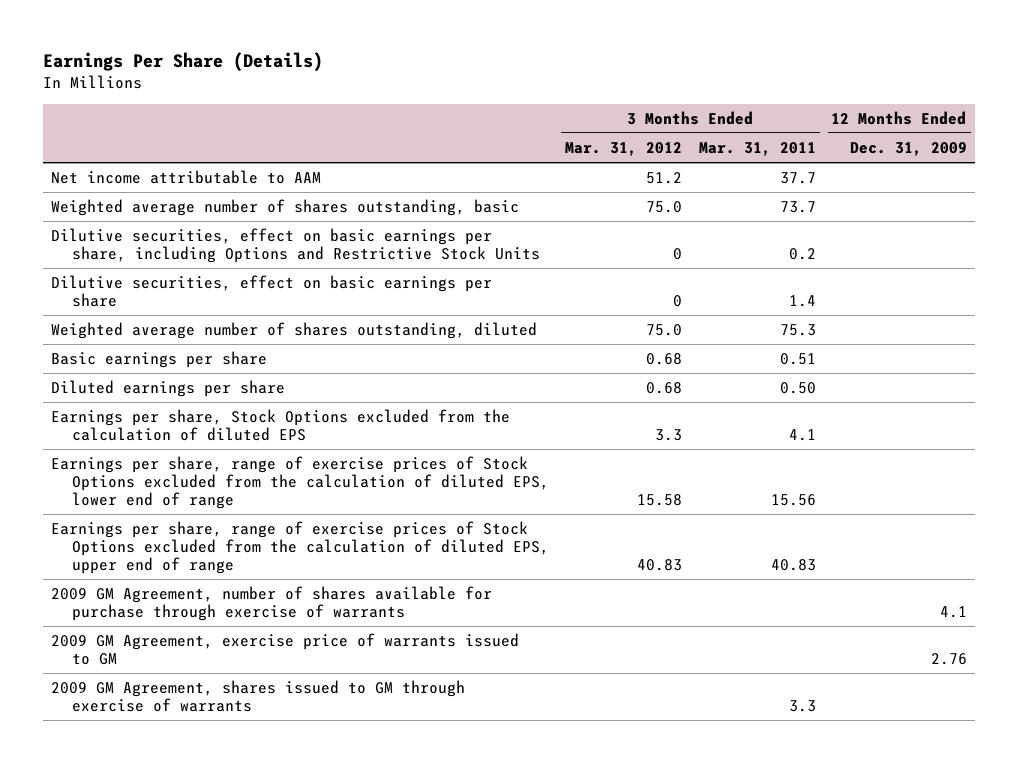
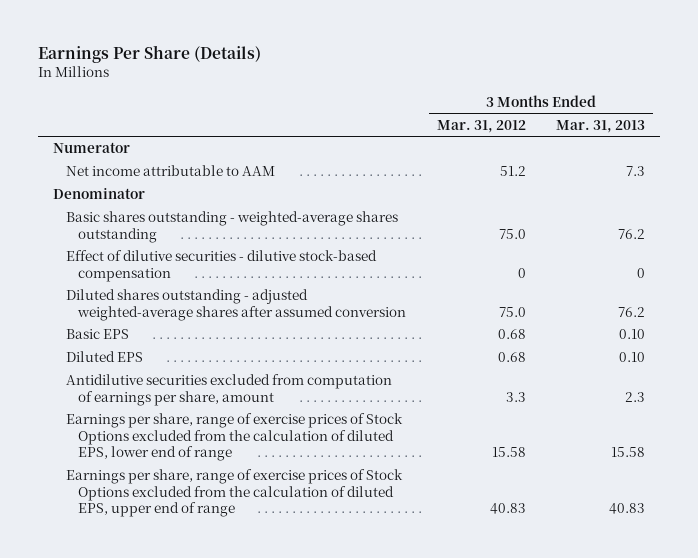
- | 3 Months Ended Mar. 31, 2012 | 3 Months Ended Mar. 31, 2011 | 12 Months Ended Dec. 31, 2009
+ | 3 Months Ended Mar. 31, 2012 | 3 Months Ended Mar. 31, 2013
+ Numerator
- Weighted average number of shares outstanding, basic | 75.0 | 73.7 |
- Dilutive securities, effect on basic earnings per share, including Options and Restrictive Stock Units | 0 | 0.2 |
- Dilutive securities, effect on basic earnings per share | 0 | 1.4 |
- Weighted average number of shares outstanding, diluted | 75.0 | 75.3 |
- Basic earnings per share | 0.68 | 0.51 |
- Diluted earnings per share | 0.68 | 0.50 |
- Earnings per share, Stock Options excluded from the calculation of diluted EPS | 3.3 | 4.1 |
+ Denominator
+ Basic shares outstanding - weighted-average shares outstanding | 75.0 | 76.2
+ Effect of dilutive securities - dilutive stock-based compensation | 0 | 0
+ Diluted shares outstanding - adjusted weighted-average shares after assumed conversion | 75.0 | 76.2
+ Basic EPS | 0.68 | 0.10
+ Diluted EPS | 0.68 | 0.10
+ Antidilutive securities excluded from computation of earnings per share, amount | 3.3 | 2.3
- 2009 GM Agreement, number of shares available for purchase through exercise of warrants | | | 4.1
- 2009 GM Agreement, exercise price of warrants issued to GM | | | 2.76
- 2009 GM Agreement, shares issued to GM through exercise of warrants | | 3.3 |

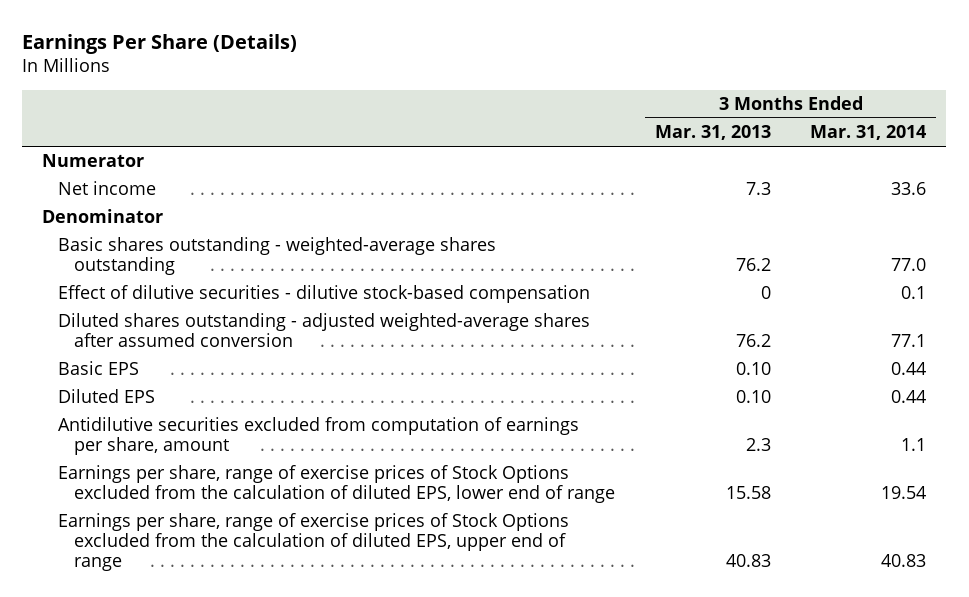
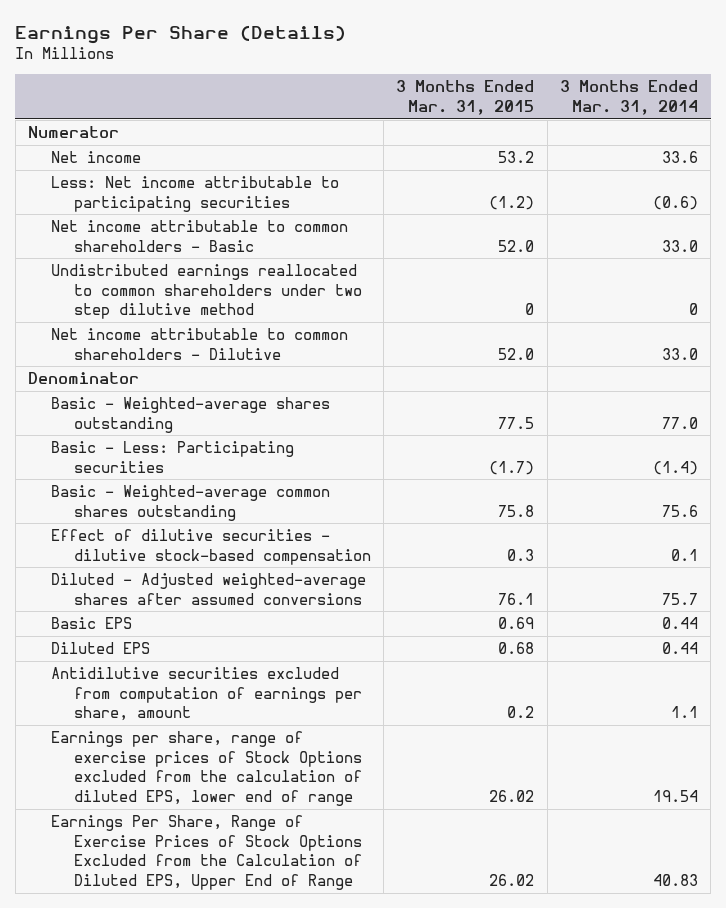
- | 3 Months Ended Mar. 31, 2013 | 3 Months Ended Mar. 31, 2014
+ | 3 Months Ended Mar. 31, 2015 | 3 Months Ended Mar. 31, 2014
+ Less: Net income attributable to participating securities | (1.2) | (0.6)
+ Net income attributable to common shareholders - Basic | 52.0 | 33.0
+ Undistributed earnings reallocated to common shareholders under two step dilutive method | 0 | 0
+ Net income attributable to common shareholders - Dilutive | 52.0 | 33.0
- Basic shares outstanding - weighted-average shares outstanding | 76.2 | 77.0
+ Basic - Weighted-average shares outstanding | 77.5 | 77.0
+ Basic - Less: Participating securities | (1.7) | (1.4)
+ Basic - Weighted-average common shares outstanding | 75.8 | 75.6
- Diluted shares outstanding - adjusted weighted-average shares after assumed conversion | 76.2 | 77.1
+ Diluted - Adjusted weighted-average shares after assumed conversions | 76.1 | 75.7
- Earnings per share, range of exercise prices of Stock Options excluded from the calculation of diluted EPS, upper end of range | 40.83 | 40.83
+ Earnings Per Share, Range of Exercise Prices of Stock Options Excluded from the Calculation of Diluted EPS, Upper End of Range | 26.02 | 40.83

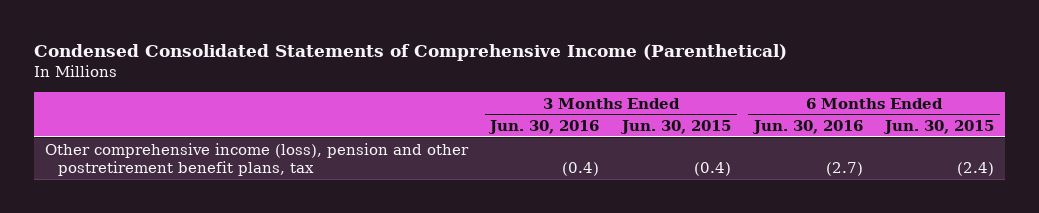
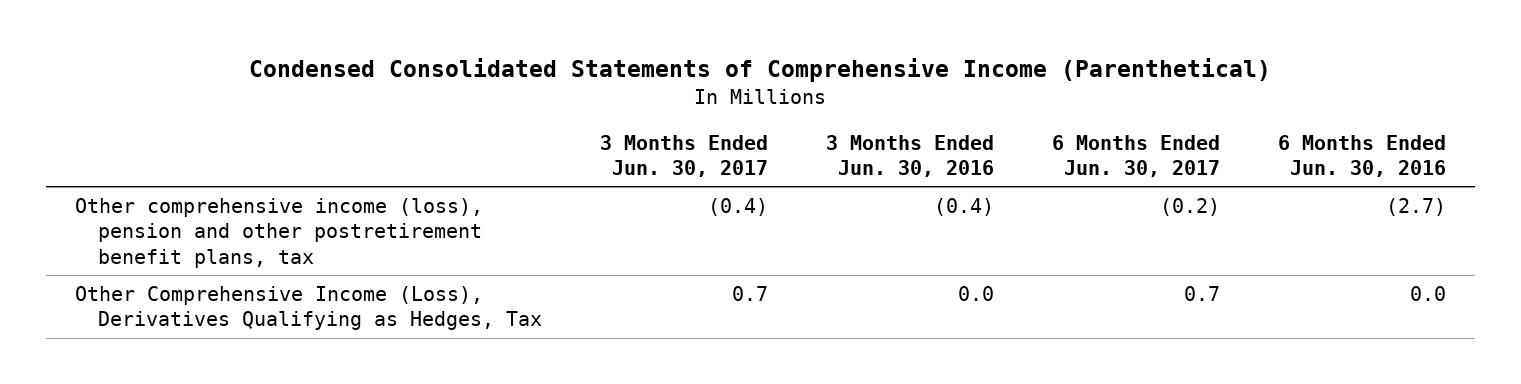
- | 3 Months Ended Jun. 30, 2016 | 3 Months Ended Jun. 30, 2015 | 6 Months Ended Jun. 30, 2016 | 6 Months Ended Jun. 30, 2015
+ | 3 Months Ended Jun. 30, 2017 | 3 Months Ended Jun. 30, 2016 | 6 Months Ended Jun. 30, 2017 | 6 Months Ended Jun. 30, 2016
+ Other Comprehensive Income (Loss), Derivatives Qualifying as Hedges, Tax | 0.7 | 0.0 | 0.7 | 0.0

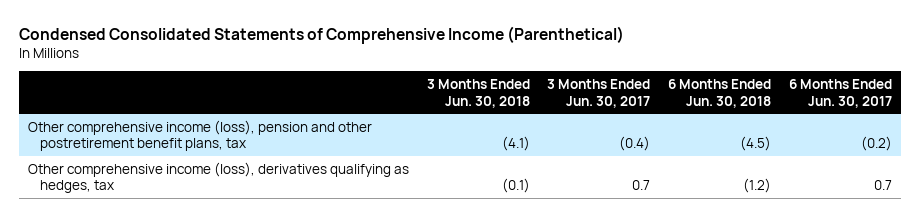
- | 3 Months Ended Jun. 30, 2017 | 3 Months Ended Jun. 30, 2016 | 6 Months Ended Jun. 30, 2017 | 6 Months Ended Jun. 30, 2016
+ | 3 Months Ended Jun. 30, 2018 | 3 Months Ended Jun. 30, 2017 | 6 Months Ended Jun. 30, 2018 | 6 Months Ended Jun. 30, 2017
- Other Comprehensive Income (Loss), Derivatives Qualifying as Hedges, Tax | 0.7 | 0.0 | 0.7 | 0.0
+ Other comprehensive income (loss), derivatives qualifying as hedges, tax | (0.1) | 0.7 | (1.2) | 0.7

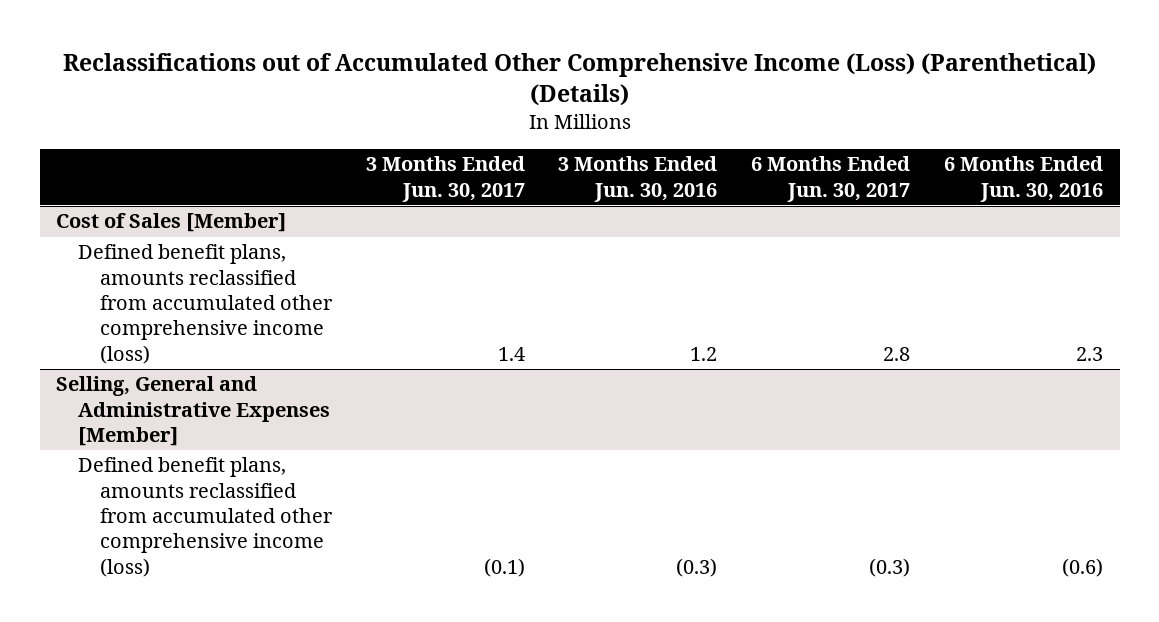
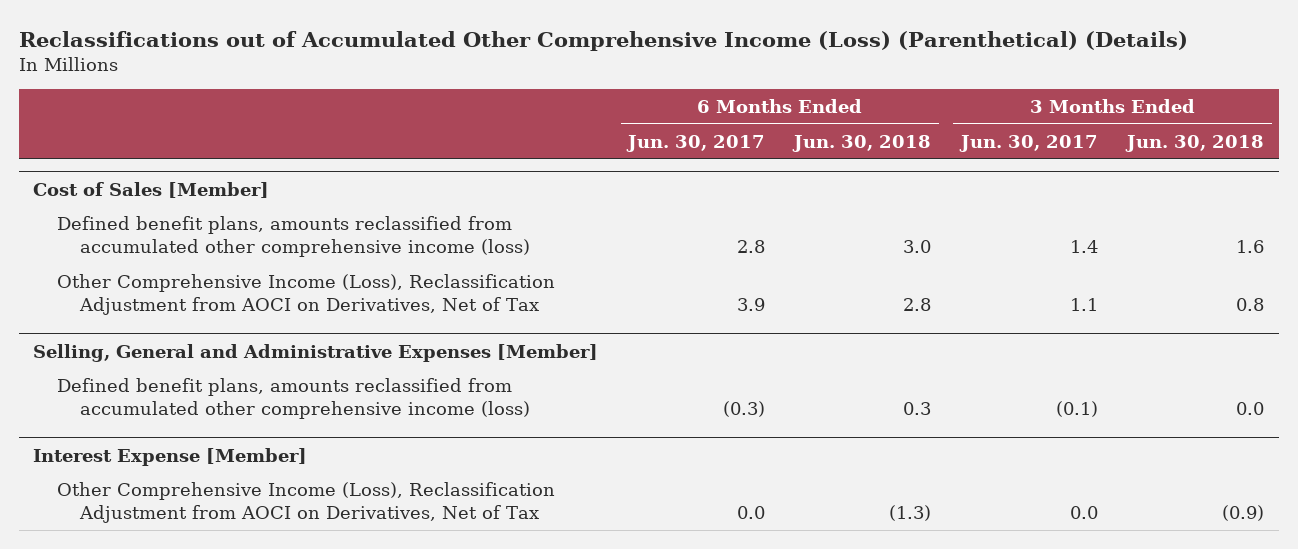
- | 3 Months Ended Jun. 30, 2017 | 3 Months Ended Jun. 30, 2016 | 6 Months Ended Jun. 30, 2017 | 6 Months Ended Jun. 30, 2016
+ | 6 Months Ended Jun. 30, 2017 | 6 Months Ended Jun. 30, 2018 | 3 Months Ended Jun. 30, 2017 | 3 Months Ended Jun. 30, 2018
@ Cost of Sales [Member]
+ Other Comprehensive Income (Loss), Reclassification Adjustment from AOCI on Derivatives, Net of Tax | 3.9 | 2.8 | 1.1 | 0.8
+ Interest Expense [Member]
+ Other Comprehensive Income (Loss), Reclassification Adjustment from AOCI on Derivatives, Net of Tax | 0.0 | (1.3) | 0.0 | (0.9)

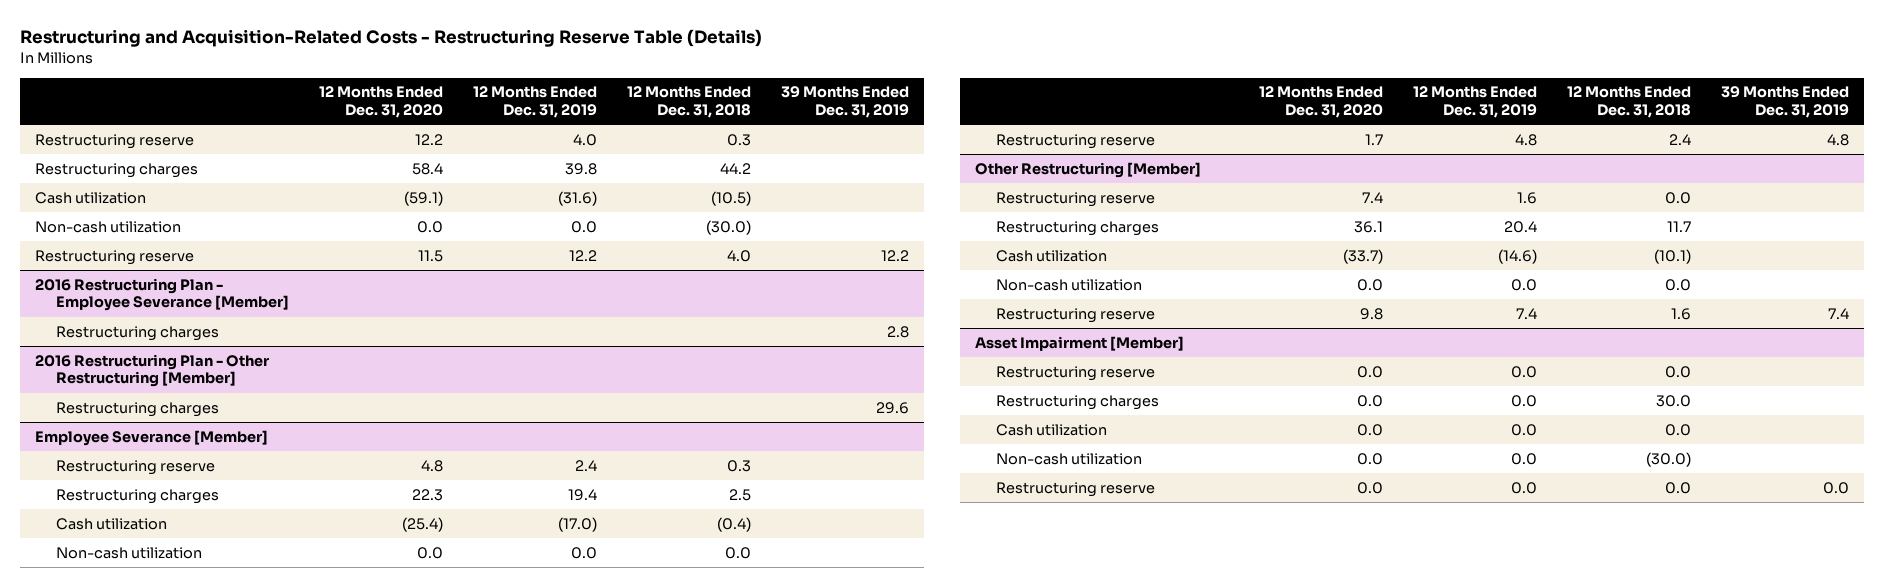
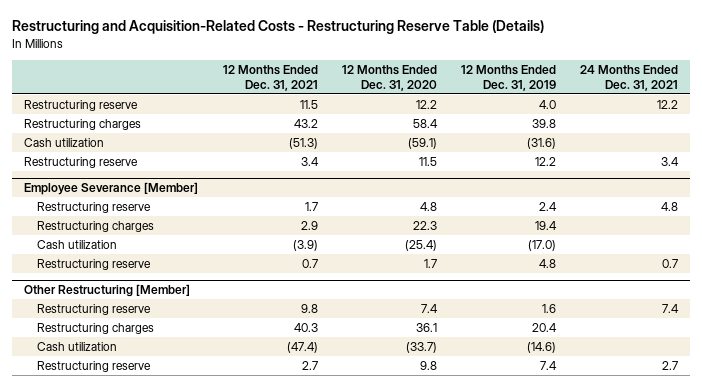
- | 12 Months Ended Dec. 31, 2020 | 12 Months Ended Dec. 31, 2019 | 12 Months Ended Dec. 31, 2018 | 39 Months Ended Dec. 31, 2019
+ | 12 Months Ended Dec. 31, 2021 | 12 Months Ended Dec. 31, 2020 | 12 Months Ended Dec. 31, 2019 | 24 Months Ended Dec. 31, 2021
- Non-cash utilization | 0.0 | 0.0 | (30.0) |
- 2016 Restructuring Plan - Employee Severance [Member]
- Restructuring charges | | | | 2.8
- 2016 Restructuring Plan - Other Restructuring [Member]
- Restructuring charges | | | | 29.6
@ Employee Severance [Member]
- Non-cash utilization | 0.0 | 0.0 | 0.0 |
@ Other Restructuring [Member]
- Non-cash utilization | 0.0 | 0.0 | 0.0 |
- Asset Impairment [Member]
- Restructuring reserve | 0.0 | 0.0 | 0.0 |
- Restructuring charges | 0.0 | 0.0 | 30.0 |
- Cash utilization | 0.0 | 0.0 | 0.0 |
- Non-cash utilization | 0.0 | 0.0 | (30.0) |
- Restructuring reserve | 0.0 | 0.0 | 0.0 | 0.0

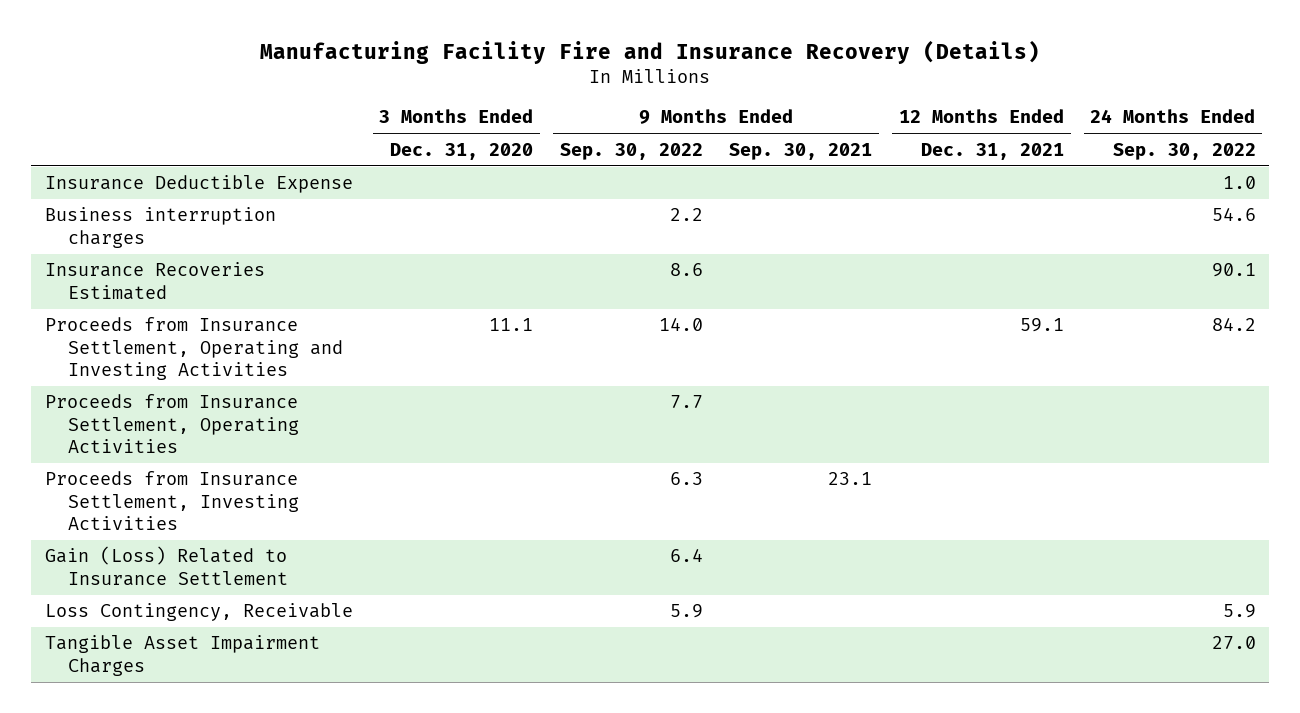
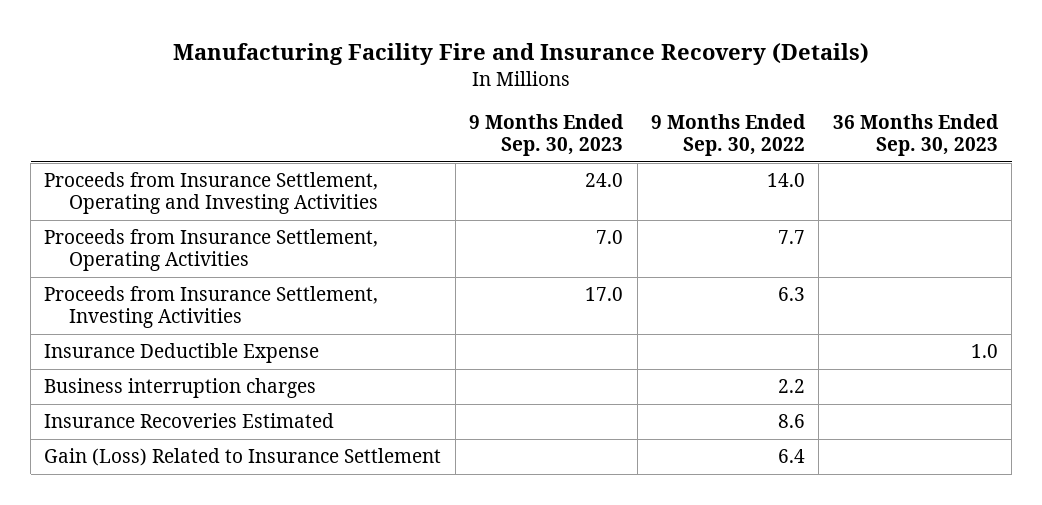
- | 3 Months Ended Dec. 31, 2020 | 9 Months Ended Sep. 30, 2022 | 9 Months Ended Sep. 30, 2021 | 12 Months Ended Dec. 31, 2021 | 24 Months Ended Sep. 30, 2022
+ | 9 Months Ended Sep. 30, 2023 | 9 Months Ended Sep. 30, 2022 | 36 Months Ended Sep. 30, 2023
moved down: Insurance Deductible Expense | | | 1.0
moved down: Business interruption charges | | 2.2 |
moved down: Insurance Recoveries Estimated | | 8.6 |
- Loss Contingency, Receivable | | 5.9 | | | 5.9
- Tangible Asset Impairment Charges | | | | | 27.0

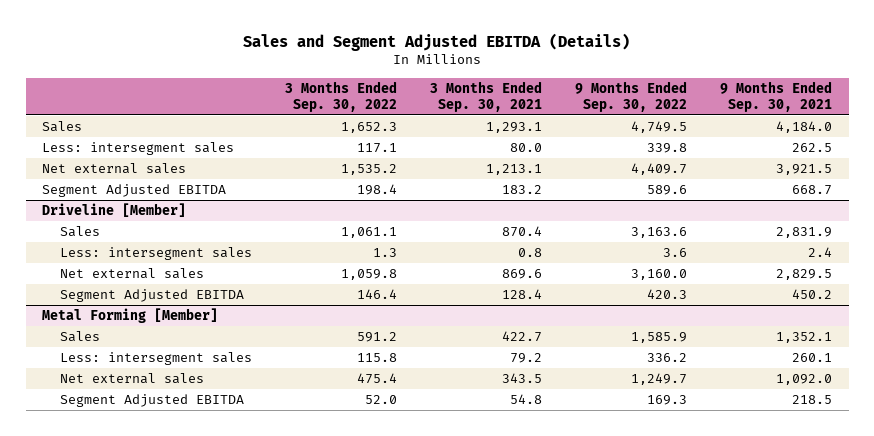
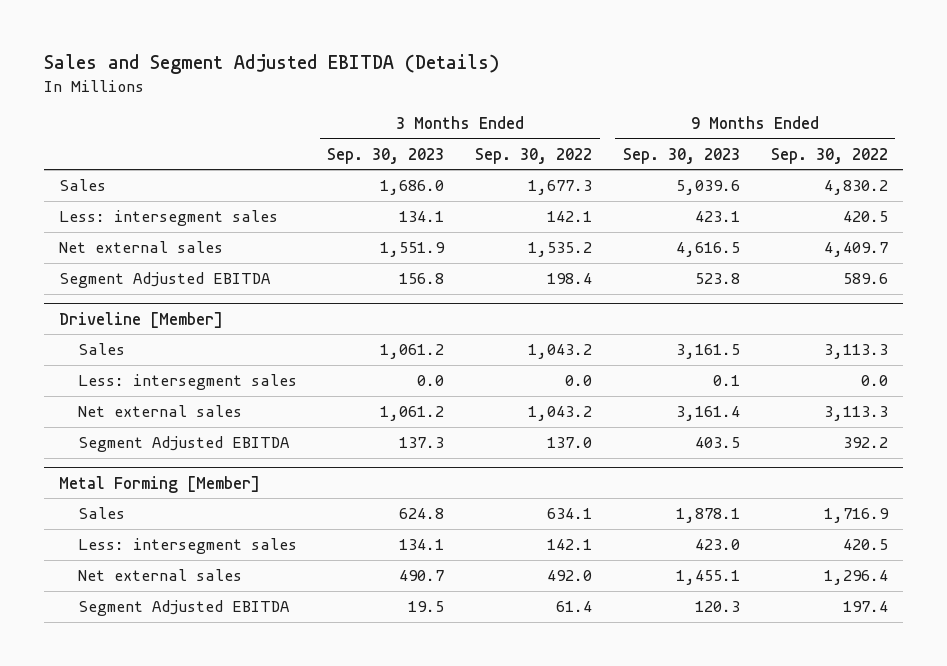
- | 3 Months Ended Sep. 30, 2022 | 3 Months Ended Sep. 30, 2021 | 9 Months Ended Sep. 30, 2022 | 9 Months Ended Sep. 30, 2021
+ | 3 Months Ended Sep. 30, 2023 | 3 Months Ended Sep. 30, 2022 | 9 Months Ended Sep. 30, 2023 | 9 Months Ended Sep. 30, 2022
- Sales | 1,652.3 | 1,293.1 | 4,749.5 | 4,184.0
- Less: intersegment sales | 117.1 | 80.0 | 339.8 | 262.5
+ Sales | 1,686.0 | 1,677.3 | 5,039.6 | 4,830.2
+ Less: intersegment sales | 134.1 | 142.1 | 423.1 | 420.5
@ Driveline [Member]
- Sales | 1,061.1 | 870.4 | 3,163.6 | 2,831.9
- Less: intersegment sales | 1.3 | 0.8 | 3.6 | 2.4
- Net external sales | 1,059.8 | 869.6 | 3,160.0 | 2,829.5
- Segment Adjusted EBITDA | 146.4 | 128.4 | 420.3 | 450.2
+ Sales | 1,061.2 | 1,043.2 | 3,161.5 | 3,113.3
+ Less: intersegment sales | 0.0 | 0.0 | 0.1 | 0.0
+ Net external sales | 1,061.2 | 1,043.2 | 3,161.4 | 3,113.3
+ Segment Adjusted EBITDA | 137.3 | 137.0 | 403.5 | 392.2
@ Metal Forming [Member]
- Sales | 591.2 | 422.7 | 1,585.9 | 1,352.1
- Less: intersegment sales | 115.8 | 79.2 | 336.2 | 260.1
- Net external sales | 475.4 | 343.5 | 1,249.7 | 1,092.0
- Segment Adjusted EBITDA | 52.0 | 54.8 | 169.3 | 218.5
+ Sales | 624.8 | 634.1 | 1,878.1 | 1,716.9
+ Less: intersegment sales | 134.1 | 142.1 | 423.0 | 420.5
+ Net external sales | 490.7 | 492.0 | 1,455.1 | 1,296.4
+ Segment Adjusted EBITDA | 19.5 | 61.4 | 120.3 | 197.4

